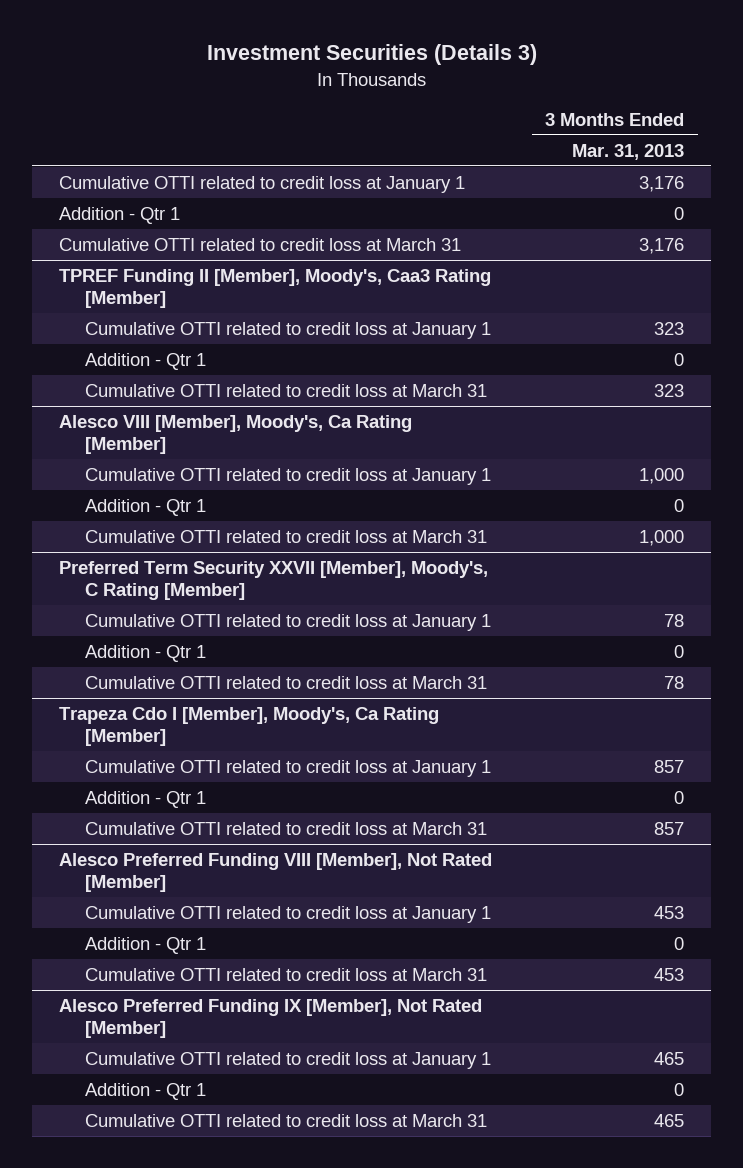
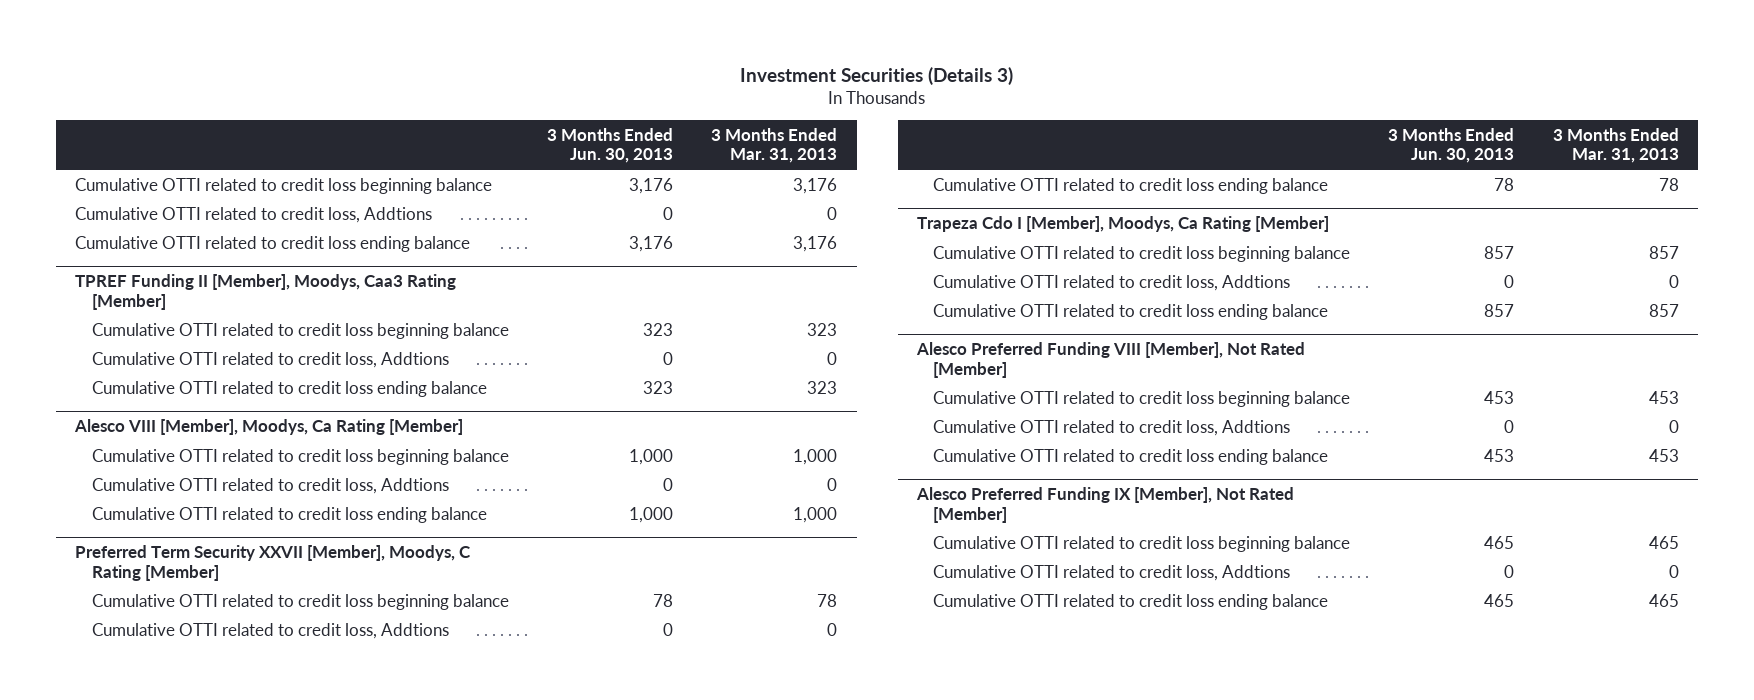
- | 3 Months Ended Mar. 31, 2013
+ | 3 Months Ended Jun. 30, 2013 | 3 Months Ended Mar. 31, 2013
- Cumulative OTTI related to credit loss at January 1 | 3,176
- Addition - Qtr 1 | 0
- Cumulative OTTI related to credit loss at March 31 | 3,176
- TPREF Funding II [Member], Moody's, Caa3 Rating [Member]
- Cumulative OTTI related to credit loss at January 1 | 323
- Addition - Qtr 1 | 0
- Cumulative OTTI related to credit loss at March 31 | 323
- Alesco VIII [Member], Moody's, Ca Rating [Member]
- Cumulative OTTI related to credit loss at January 1 | 1,000
- Addition - Qtr 1 | 0
- Cumulative OTTI related to credit loss at March 31 | 1,000
- Preferred Term Security XXVII [Member], Moody's, C Rating [Member]
- Cumulative OTTI related to credit loss at January 1 | 78
- Addition - Qtr 1 | 0
- Cumulative OTTI related to credit loss at March 31 | 78
- Trapeza Cdo I [Member], Moody's, Ca Rating [Member]
- Cumulative OTTI related to credit loss at January 1 | 857
- Addition - Qtr 1 | 0
- Cumulative OTTI related to credit loss at March 31 | 857
+ Cumulative OTTI related to credit loss beginning balance | 3,176 | 3,176
+ Cumulative OTTI related to credit loss, Addtions | 0 | 0
+ Cumulative OTTI related to credit loss ending balance | 3,176 | 3,176
+ TPREF Funding II [Member], Moodys, Caa3 Rating [Member]
+ Cumulative OTTI related to credit loss beginning balance | 323 | 323
+ Cumulative OTTI related to credit loss, Addtions | 0 | 0
+ Cumulative OTTI related to credit loss ending balance | 323 | 323
+ Alesco VIII [Member], Moodys, Ca Rating [Member]
+ Cumulative OTTI related to credit loss beginning balance | 1,000 | 1,000
+ Cumulative OTTI related to credit loss, Addtions | 0 | 0
+ Cumulative OTTI related to credit loss ending balance | 1,000 | 1,000
+ Preferred Term Security XXVII [Member], Moodys, C Rating [Member]
+ Cumulative OTTI related to credit loss beginning balance | 78 | 78
+ Cumulative OTTI related to credit loss, Addtions | 0 | 0
+ Cumulative OTTI related to credit loss ending balance | 78 | 78
+ Trapeza Cdo I [Member], Moodys, Ca Rating [Member]
+ Cumulative OTTI related to credit loss beginning balance | 857 | 857
+ Cumulative OTTI related to credit loss, Addtions | 0 | 0
+ Cumulative OTTI related to credit loss ending balance | 857 | 857
@ Alesco Preferred Funding VIII [Member], Not Rated [Member]
- Cumulative OTTI related to credit loss at January 1 | 453
- Addition - Qtr 1 | 0
- Cumulative OTTI related to credit loss at March 31 | 453
+ Cumulative OTTI related to credit loss beginning balance | 453 | 453
+ Cumulative OTTI related to credit loss, Addtions | 0 | 0
+ Cumulative OTTI related to credit loss ending balance | 453 | 453
@ Alesco Preferred Funding IX [Member], Not Rated [Member]
- Cumulative OTTI related to credit loss at January 1 | 465
- Addition - Qtr 1 | 0
- Cumulative OTTI related to credit loss at March 31 | 465
+ Cumulative OTTI related to credit loss beginning balance | 465 | 465
+ Cumulative OTTI related to credit loss, Addtions | 0 | 0
+ Cumulative OTTI related to credit loss ending balance | 465 | 465

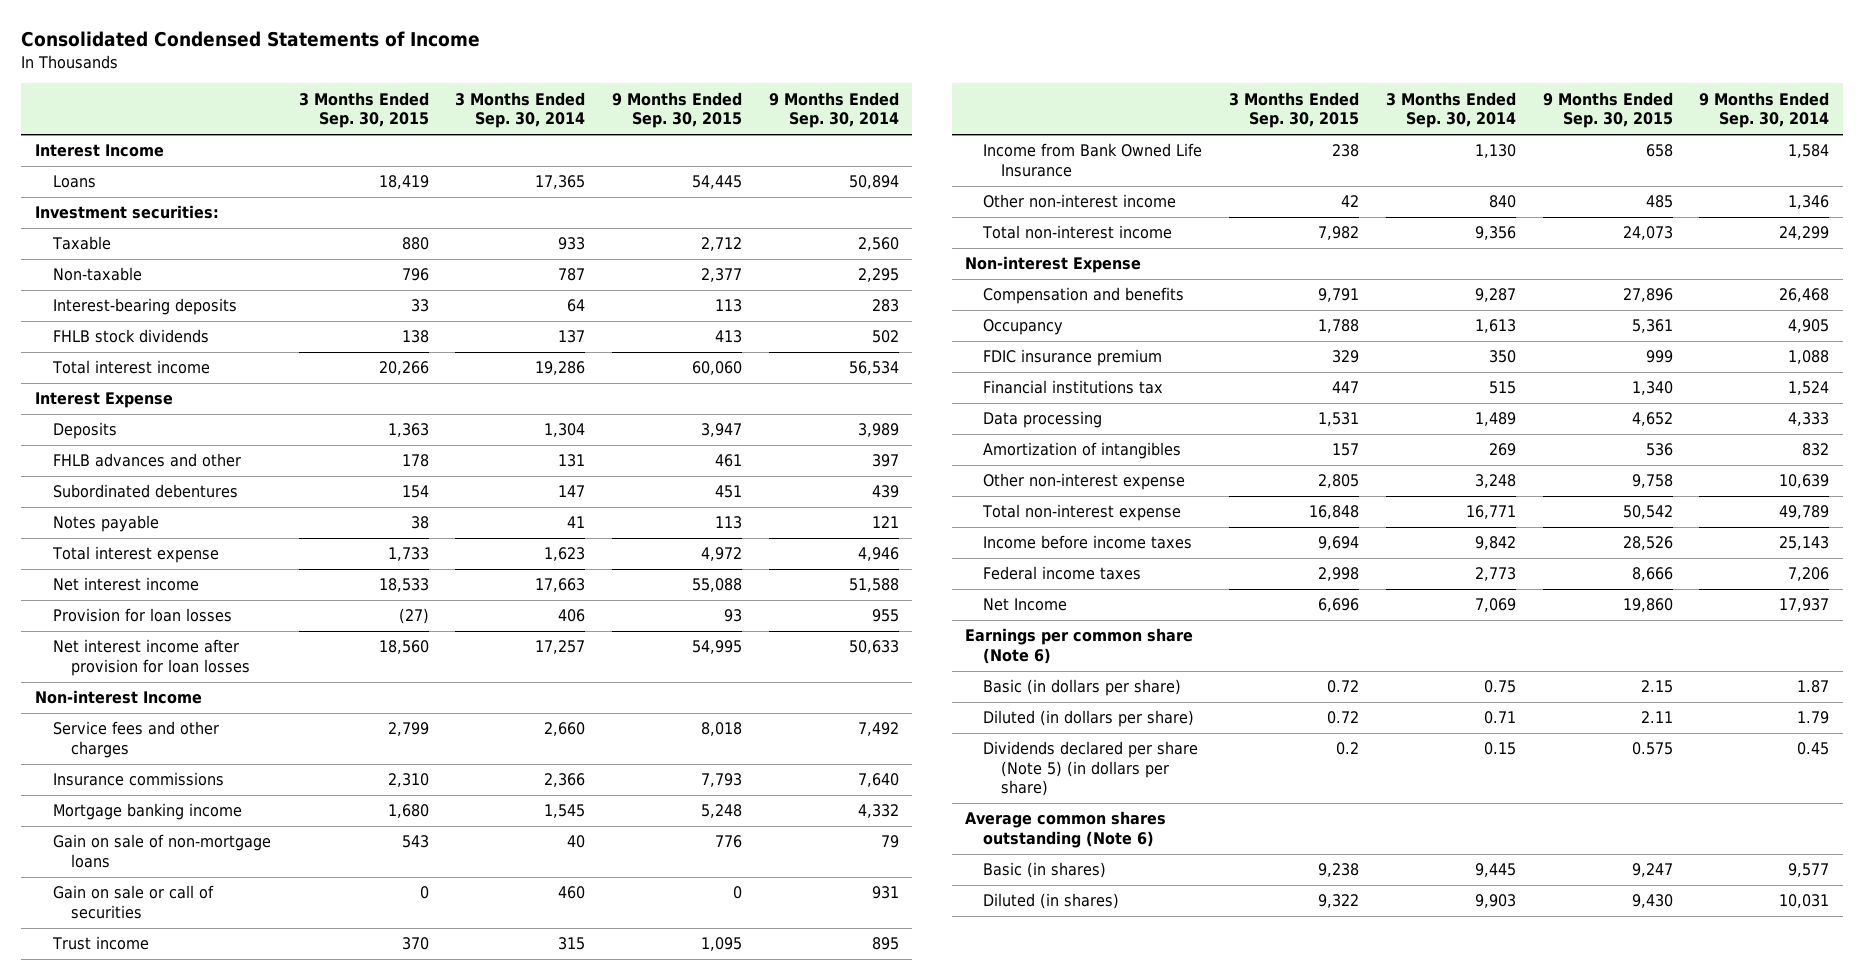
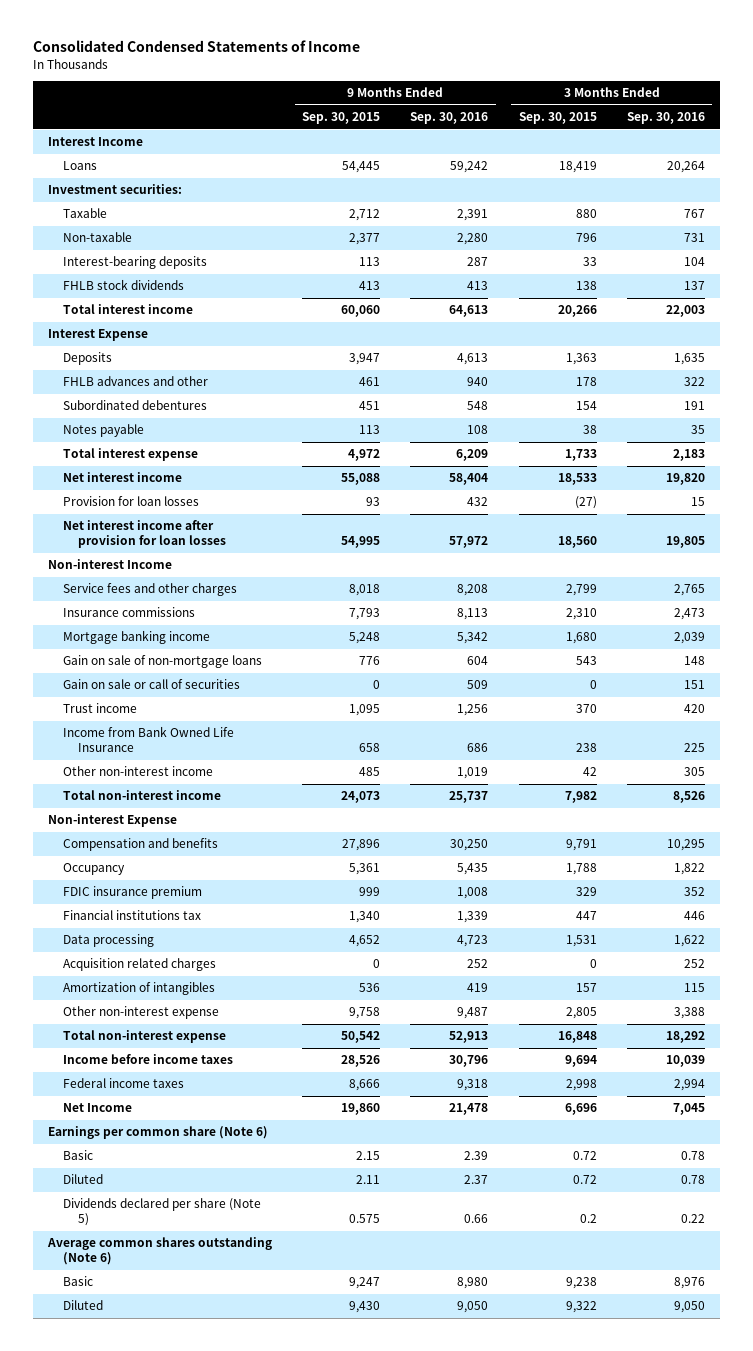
- | 3 Months Ended Sep. 30, 2015 | 3 Months Ended Sep. 30, 2014 | 9 Months Ended Sep. 30, 2015 | 9 Months Ended Sep. 30, 2014
+ | 9 Months Ended Sep. 30, 2015 | 9 Months Ended Sep. 30, 2016 | 3 Months Ended Sep. 30, 2015 | 3 Months Ended Sep. 30, 2016
+ Acquisition related charges | 0 | 252 | 0 | 252
- Basic (in dollars per share) | 0.72 | 0.75 | 2.15 | 1.87
- Diluted (in dollars per share) | 0.72 | 0.71 | 2.11 | 1.79
- Dividends declared per share (Note 5) (in dollars per share) | 0.2 | 0.15 | 0.575 | 0.45
+ Basic | 2.15 | 2.39 | 0.72 | 0.78
+ Diluted | 2.11 | 2.37 | 0.72 | 0.78
+ Dividends declared per share (Note 5) | 0.575 | 0.66 | 0.2 | 0.22
- Basic (in shares) | 9,238 | 9,445 | 9,247 | 9,577
- Diluted (in shares) | 9,322 | 9,903 | 9,430 | 10,031
+ Basic | 9,247 | 8,980 | 9,238 | 8,976
+ Diluted | 9,430 | 9,050 | 9,322 | 9,050

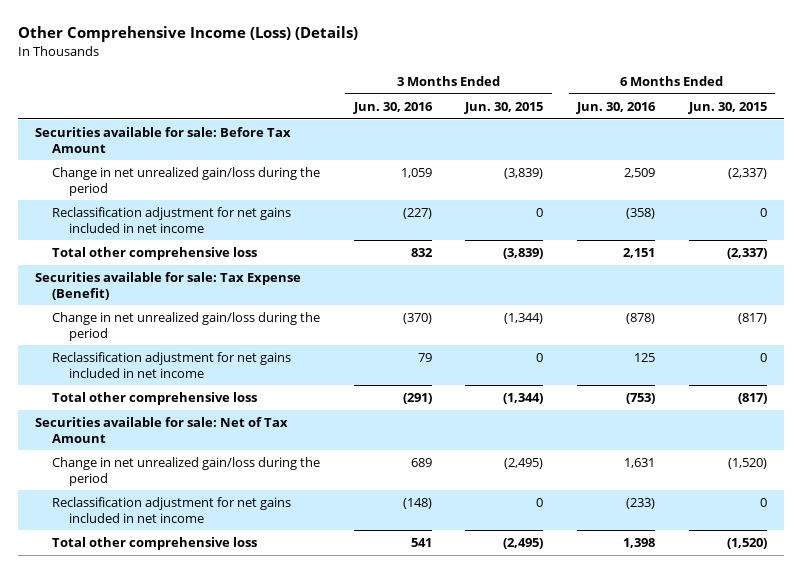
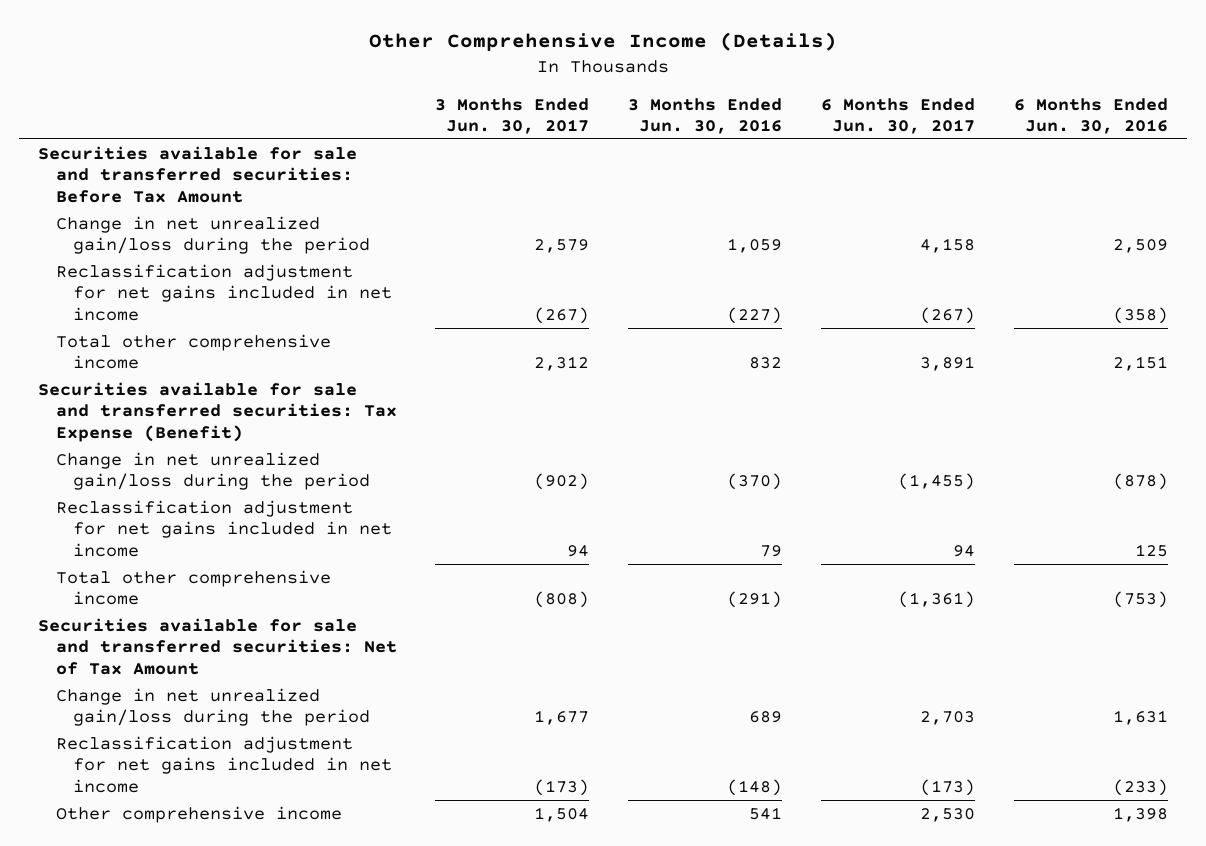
- Other Comprehensive Income (Loss) (Details)
+ Other Comprehensive Income (Details)
- | 3 Months Ended Jun. 30, 2016 | 3 Months Ended Jun. 30, 2015 | 6 Months Ended Jun. 30, 2016 | 6 Months Ended Jun. 30, 2015
+ | 3 Months Ended Jun. 30, 2017 | 3 Months Ended Jun. 30, 2016 | 6 Months Ended Jun. 30, 2017 | 6 Months Ended Jun. 30, 2016
- Securities available for sale: Before Tax Amount
+ Securities available for sale and transferred securities: Before Tax Amount
- Total other comprehensive loss | 832 | (3,839) | 2,151 | (2,337)
- Securities available for sale: Tax Expense (Benefit)
+ Total other comprehensive income | 2,312 | 832 | 3,891 | 2,151
+ Securities available for sale and transferred securities: Tax Expense (Benefit)
- Total other comprehensive loss | (291) | (1,344) | (753) | (817)
- Securities available for sale: Net of Tax Amount
+ Total other comprehensive income | (808) | (291) | (1,361) | (753)
+ Securities available for sale and transferred securities: Net of Tax Amount
- Total other comprehensive loss | 541 | (2,495) | 1,398 | (1,520)
+ Other comprehensive income | 1,504 | 541 | 2,530 | 1,398

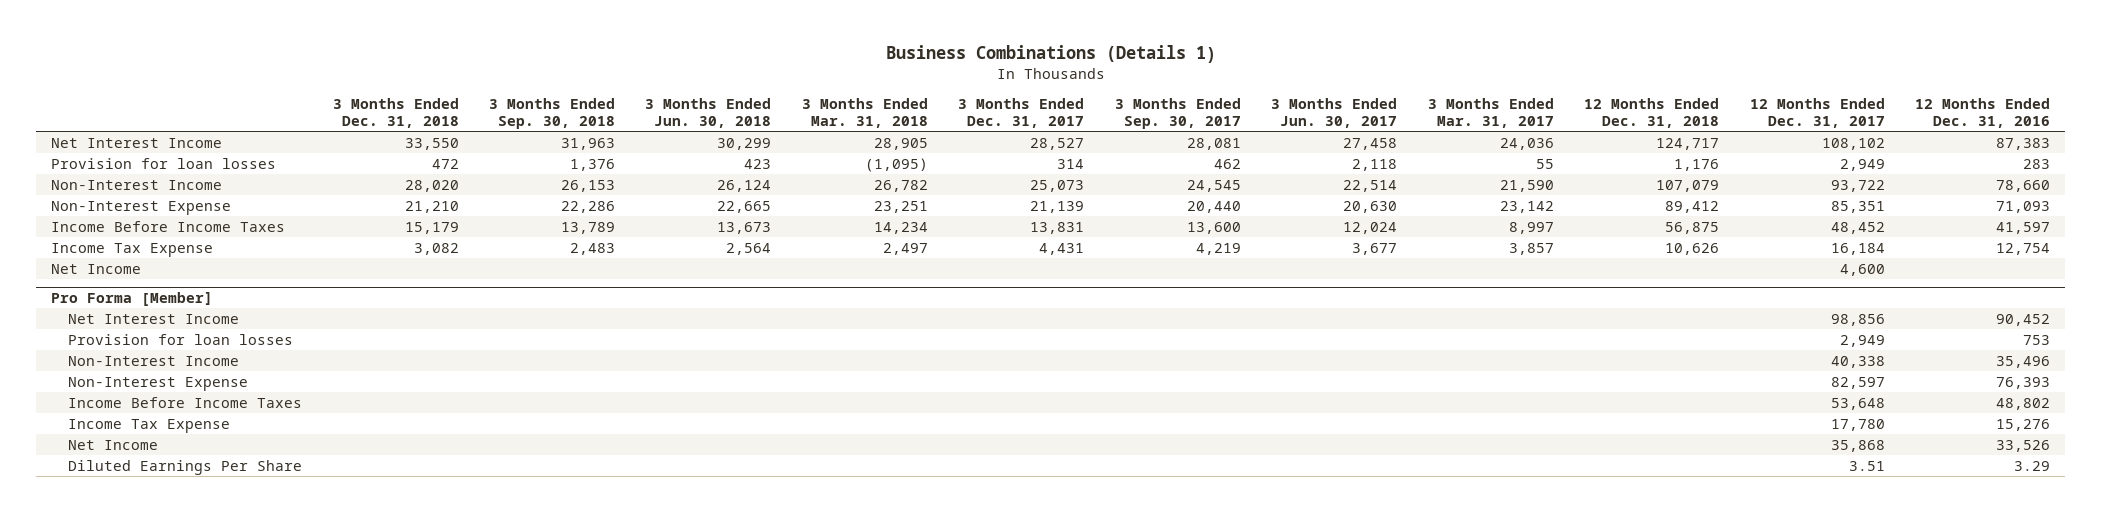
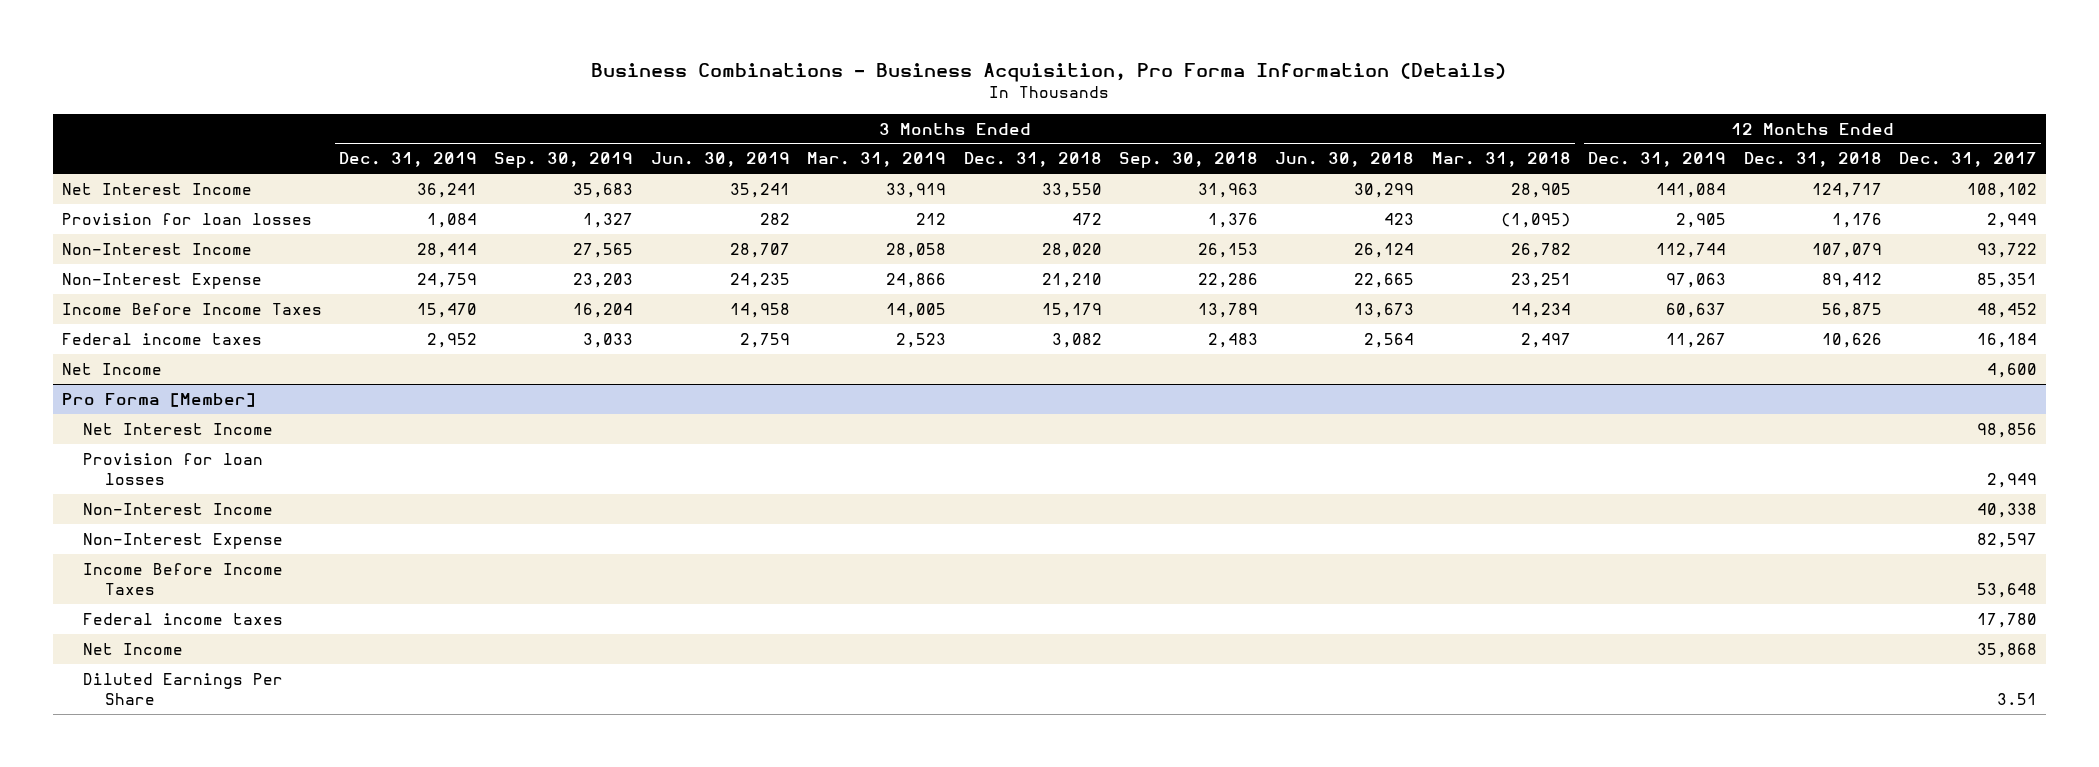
- Business Combinations (Details 1)
+ Business Combinations - Business Acquisition, Pro Forma Information (Details)
- | 3 Months Ended Dec. 31, 2018 | 3 Months Ended Sep. 30, 2018 | 3 Months Ended Jun. 30, 2018 | 3 Months Ended Mar. 31, 2018 | 3 Months Ended Dec. 31, 2017 | 3 Months Ended Sep. 30, 2017 | 3 Months Ended Jun. 30, 2017 | 3 Months Ended Mar. 31, 2017 | 12 Months Ended Dec. 31, 2018 | 12 Months Ended Dec. 31, 2017 | 12 Months Ended Dec. 31, 2016
+ | 3 Months Ended Dec. 31, 2019 | 3 Months Ended Sep. 30, 2019 | 3 Months Ended Jun. 30, 2019 | 3 Months Ended Mar. 31, 2019 | 3 Months Ended Dec. 31, 2018 | 3 Months Ended Sep. 30, 2018 | 3 Months Ended Jun. 30, 2018 | 3 Months Ended Mar. 31, 2018 | 12 Months Ended Dec. 31, 2019 | 12 Months Ended Dec. 31, 2018 | 12 Months Ended Dec. 31, 2017
- Income Tax Expense | 3,082 | 2,483 | 2,564 | 2,497 | 4,431 | 4,219 | 3,677 | 3,857 | 10,626 | 16,184 | 12,754
+ Federal income taxes | 2,952 | 3,033 | 2,759 | 2,523 | 3,082 | 2,483 | 2,564 | 2,497 | 11,267 | 10,626 | 16,184
@ Pro Forma [Member]
- Income Tax Expense | | | | | | | | | | 17,780 | 15,276
+ Federal income taxes | | | | | | | | | | | 17,780

